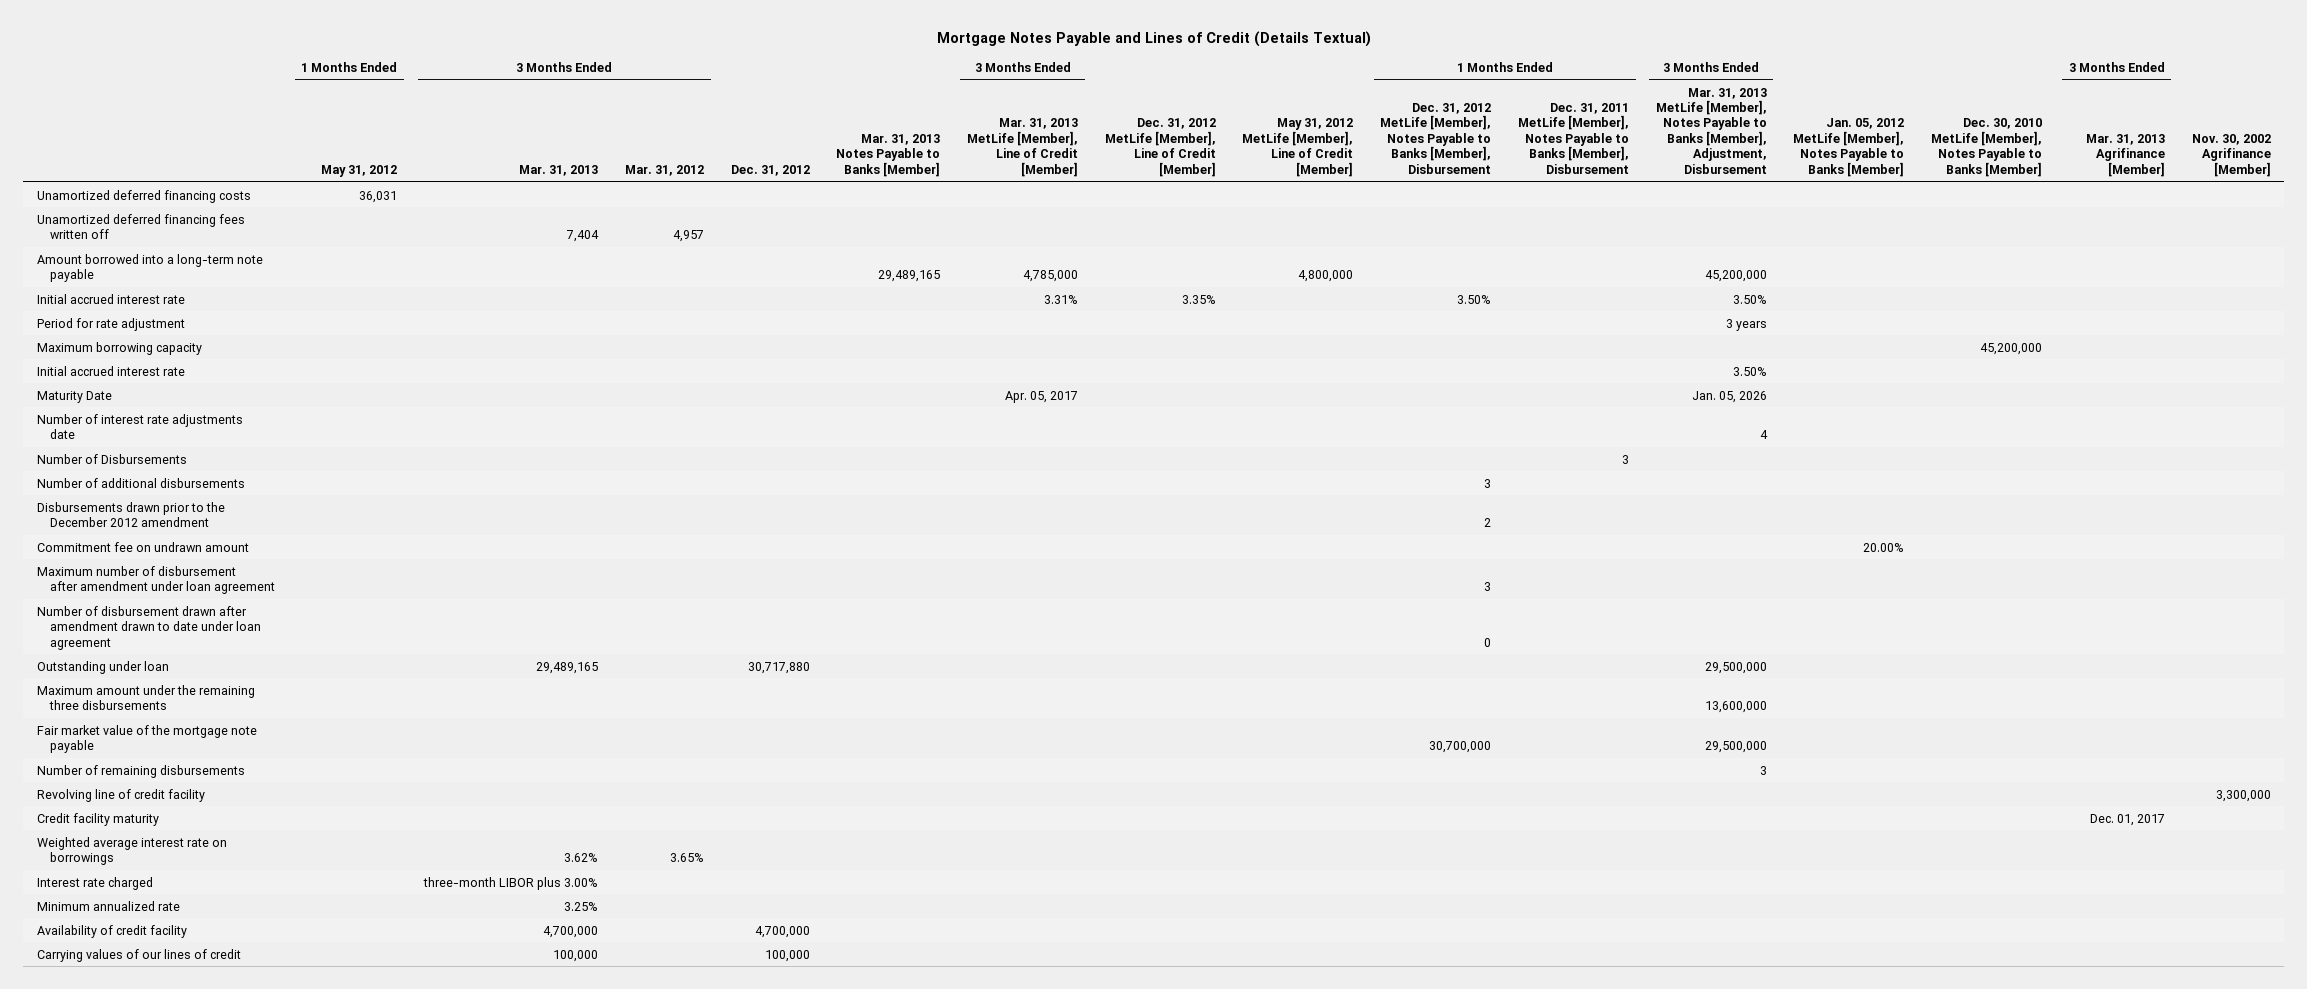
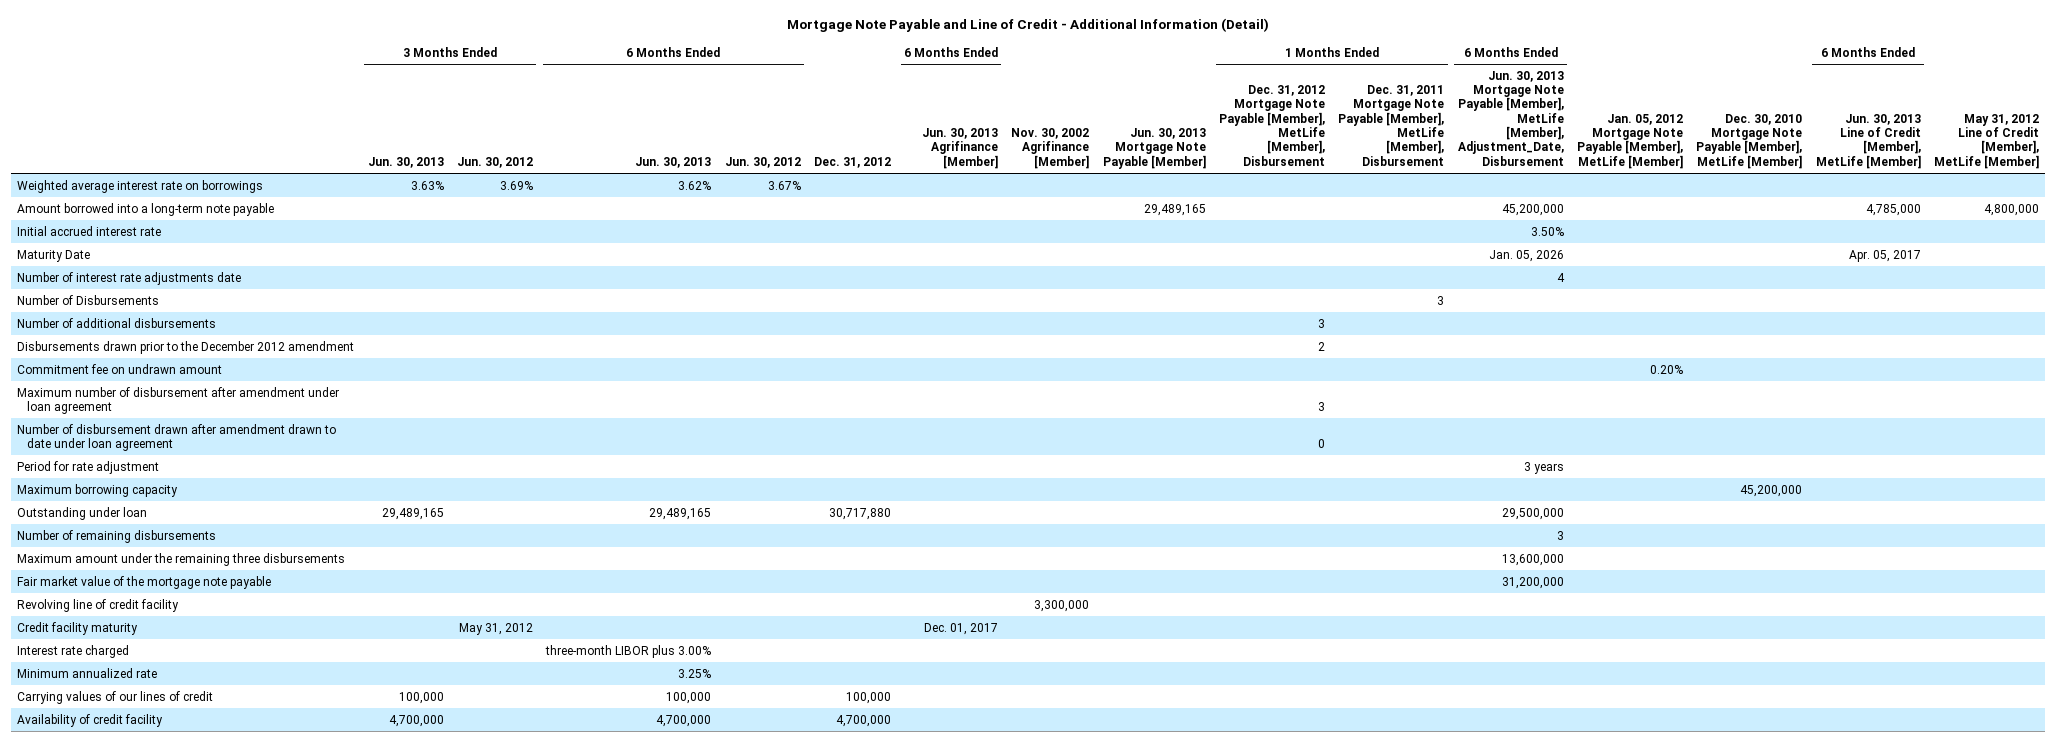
- Mortgage Notes Payable and Lines of Credit (Details Textual)
+ Mortgage Note Payable and Line of Credit - Additional Information (Detail)
- | 1 Months Ended May 31, 2012 | 3 Months Ended Mar. 31, 2013 | 3 Months Ended Mar. 31, 2012 | Dec. 31, 2012 | Mar. 31, 2013 Notes Payable to Banks [Member] | 3 Months Ended Mar. 31, 2013 MetLife [Member], Line of Credit [Member] | Dec. 31, 2012 MetLife [Member], Line of Credit [Member] | May 31, 2012 MetLife [Member], Line of Credit [Member] | 1 Months Ended Dec. 31, 2012 MetLife [Member], Notes Payable to Banks [Member], Disbursement | 1 Months Ended Dec. 31, 2011 MetLife [Member], Notes Payable to Banks [Member], Disbursement | 3 Months Ended Mar. 31, 2013 MetLife [Member], Notes Payable to Banks [Member], Adjustment, Disbursement | Jan. 05, 2012 MetLife [Member], Notes Payable to Banks [Member] | Dec. 30, 2010 MetLife [Member], Notes Payable to Banks [Member] | 3 Months Ended Mar. 31, 2013 Agrifinance [Member] | Nov. 30, 2002 Agrifinance [Member]
+ | 3 Months Ended Jun. 30, 2013 | 3 Months Ended Jun. 30, 2012 | 6 Months Ended Jun. 30, 2013 | 6 Months Ended Jun. 30, 2012 | Dec. 31, 2012 | 6 Months Ended Jun. 30, 2013 Agrifinance [Member] | Nov. 30, 2002 Agrifinance [Member] | Jun. 30, 2013 Mortgage Note Payable [Member] | 1 Months Ended Dec. 31, 2012 Mortgage Note Payable [Member], MetLife [Member], Disbursement | 1 Months Ended Dec. 31, 2011 Mortgage Note Payable [Member], MetLife [Member], Disbursement | 6 Months Ended Jun. 30, 2013 Mortgage Note Payable [Member], MetLife [Member], Adjustment_Date, Disbursement | Jan. 05, 2012 Mortgage Note Payable [Member], MetLife [Member] | Dec. 30, 2010 Mortgage Note Payable [Member], MetLife [Member] | 6 Months Ended Jun. 30, 2013 Line of Credit [Member], MetLife [Member] | May 31, 2012 Line of Credit [Member], MetLife [Member]
- Unamortized deferred financing costs | 36,031 | | | | | | | | | | | | | |
- Unamortized deferred financing fees written off | | 7,404 | 4,957 | | | | | | | | | | | |
moved up: Weighted average interest rate on borrowings | 3.63% | 3.69% | 3.62% | 3.67% | | | | | | | | | | |
- Initial accrued interest rate | | | | | | | | | | | 3.50% | | | |
moved down: Period for rate adjustment | | | | | | | | | | | 3 years | | | |
moved down: Maximum borrowing capacity | | | | | | | | | | | | | 45,200,000 | |
moved up: Number of remaining disbursements | | | | | | | | | | | 3 | | | |
moved down: Availability of credit facility | 4,700,000 | | 4,700,000 | | 4,700,000 | | | | | | | | | |

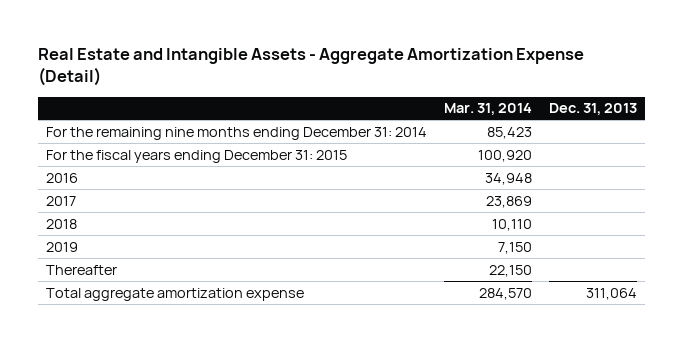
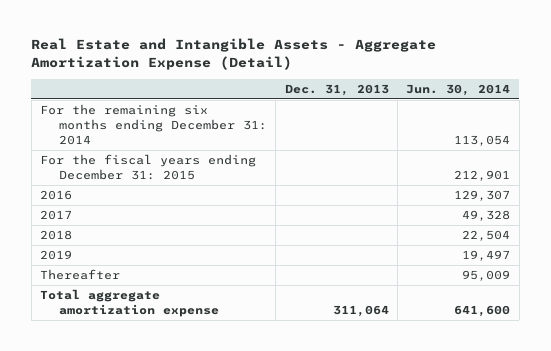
- | Mar. 31, 2014 | Dec. 31, 2013
+ | Dec. 31, 2013 | Jun. 30, 2014
- For the remaining nine months ending December 31: 2014 | 85,423 |
+ For the remaining six months ending December 31: 2014 | | 113,054

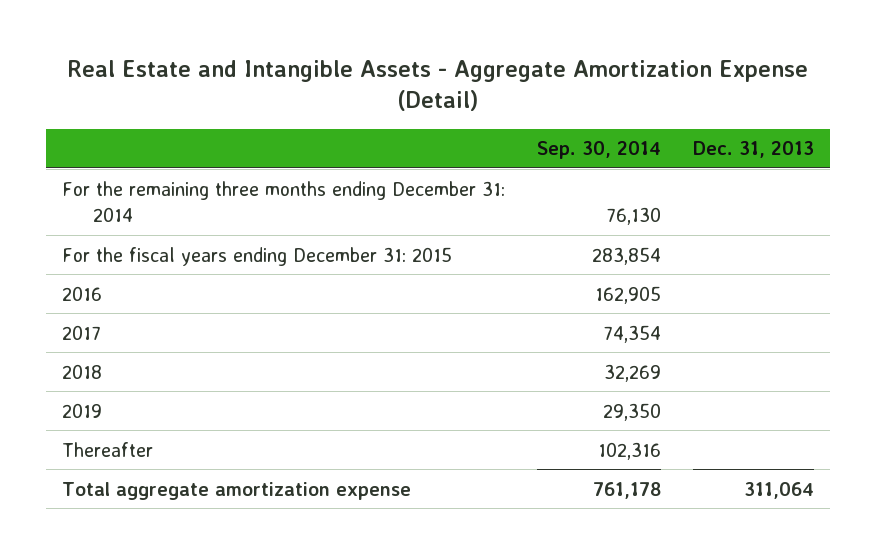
- | Dec. 31, 2013 | Jun. 30, 2014
+ | Sep. 30, 2014 | Dec. 31, 2013
- For the remaining six months ending December 31: 2014 | | 113,054
+ For the remaining three months ending December 31: 2014 | 76,130 |

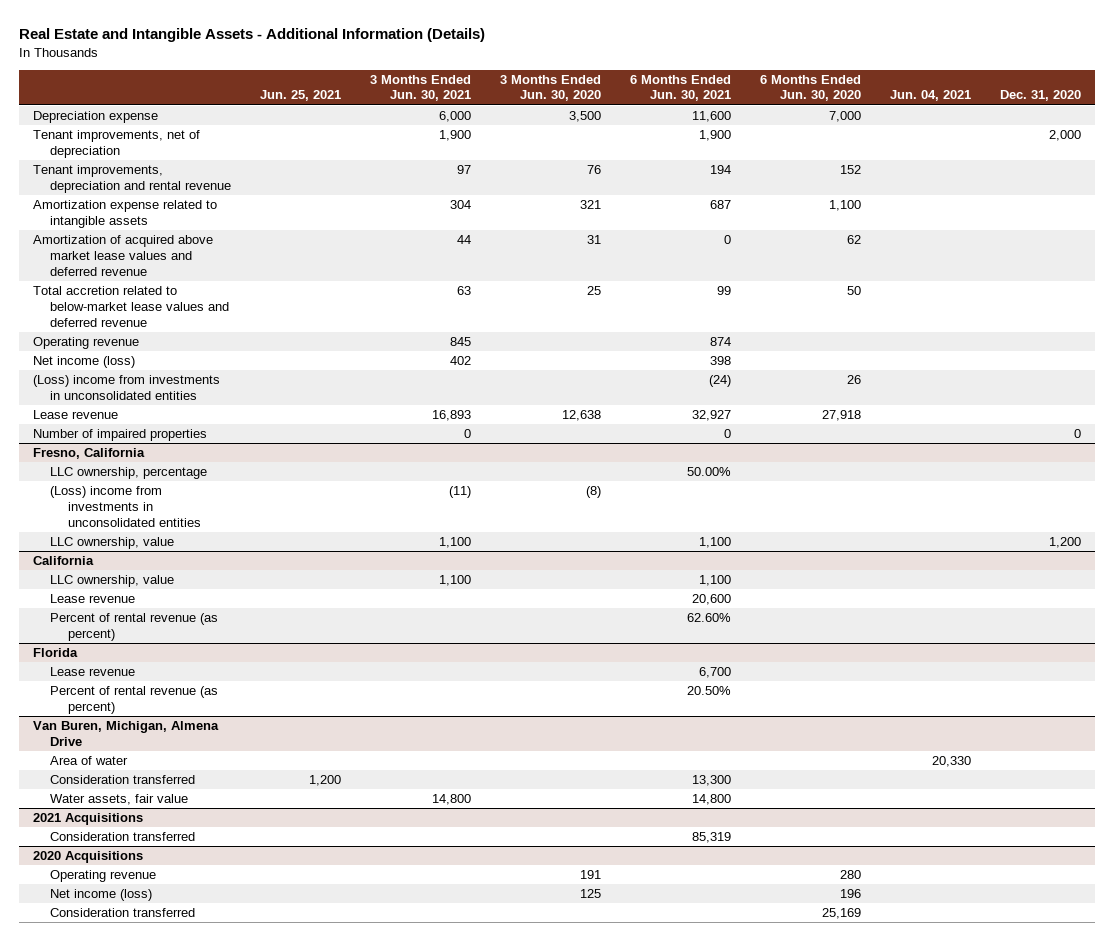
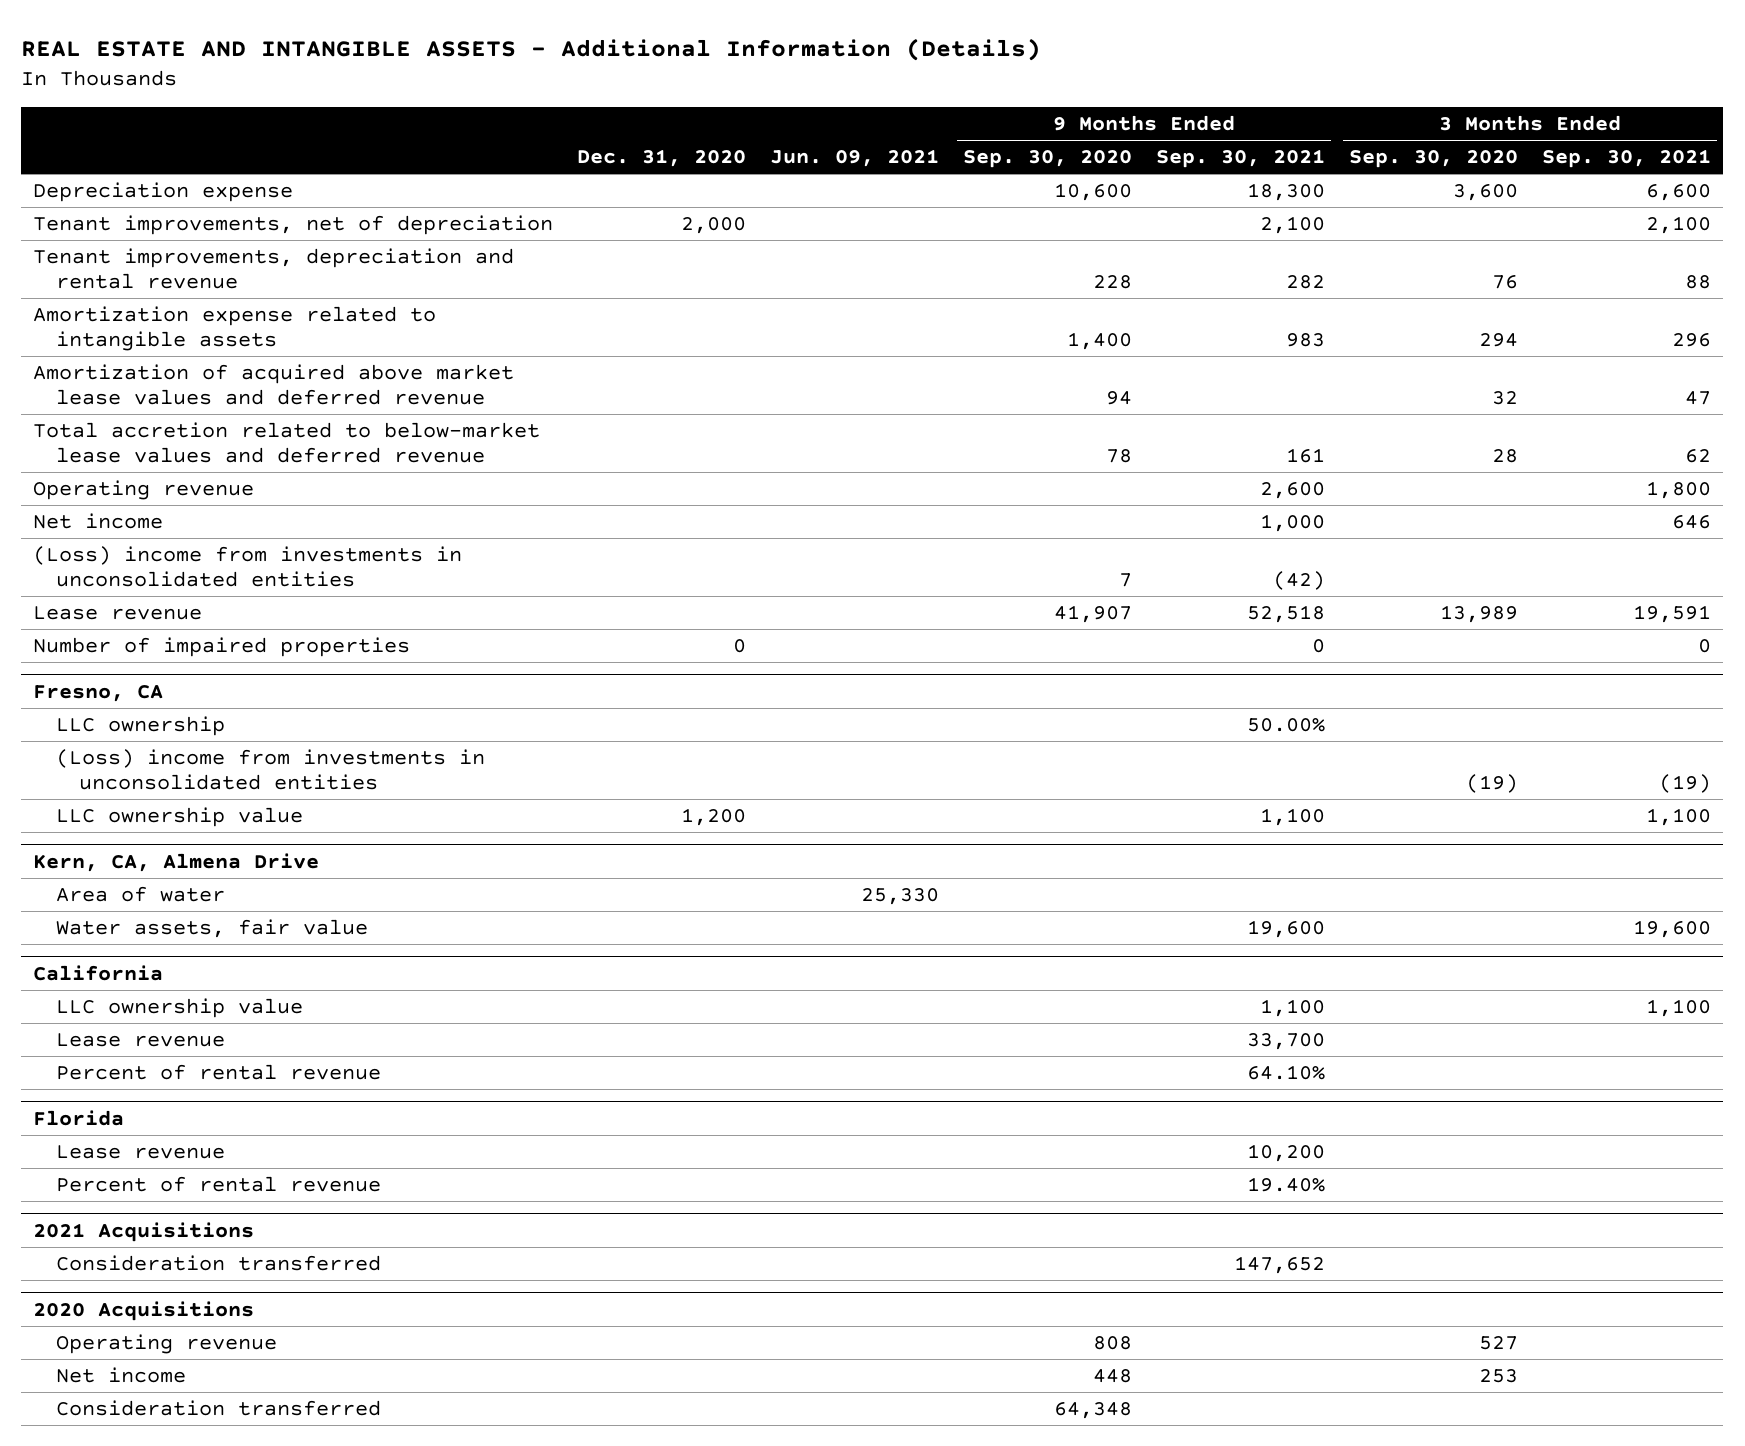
- Real Estate and Intangible Assets - Additional Information (Details)
+ REAL ESTATE AND INTANGIBLE ASSETS - Additional Information (Details)
- | Jun. 25, 2021 | 3 Months Ended Jun. 30, 2021 | 3 Months Ended Jun. 30, 2020 | 6 Months Ended Jun. 30, 2021 | 6 Months Ended Jun. 30, 2020 | Jun. 04, 2021 | Dec. 31, 2020
+ | Dec. 31, 2020 | Jun. 09, 2021 | 9 Months Ended Sep. 30, 2020 | 9 Months Ended Sep. 30, 2021 | 3 Months Ended Sep. 30, 2020 | 3 Months Ended Sep. 30, 2021
- Net income (loss) | | 402 | | 398 | | |
+ Net income | | | | 1,000 | | 646
- Fresno, California
- LLC ownership, percentage | | | | 50.00% | | |
+ Fresno, CA
+ LLC ownership | | | | 50.00% | |
- LLC ownership, value | | 1,100 | | 1,100 | | | 1,200
+ LLC ownership value | 1,200 | | | 1,100 | | 1,100
+ Kern, CA, Almena Drive
+ Area of water | | 25,330 | | | |
+ Water assets, fair value | | | | 19,600 | | 19,600
@ California
- LLC ownership, value | | 1,100 | | 1,100 | | |
+ LLC ownership value | | | | 1,100 | | 1,100
- Percent of rental revenue (as percent) | | | | 62.60% | | |
+ Percent of rental revenue | | | | 64.10% | |
@ Florida
- Percent of rental revenue (as percent) | | | | 20.50% | | |
- Van Buren, Michigan, Almena Drive
- Area of water | | | | | | 20,330 |
- Consideration transferred | 1,200 | | | 13,300 | | |
- Water assets, fair value | | 14,800 | | 14,800 | | |
@ Florida
+ Percent of rental revenue | | | | 19.40% | |
@ 2020 Acquisitions
- Net income (loss) | | | 125 | | 196 | |
+ Net income | | | 448 | | 253 |

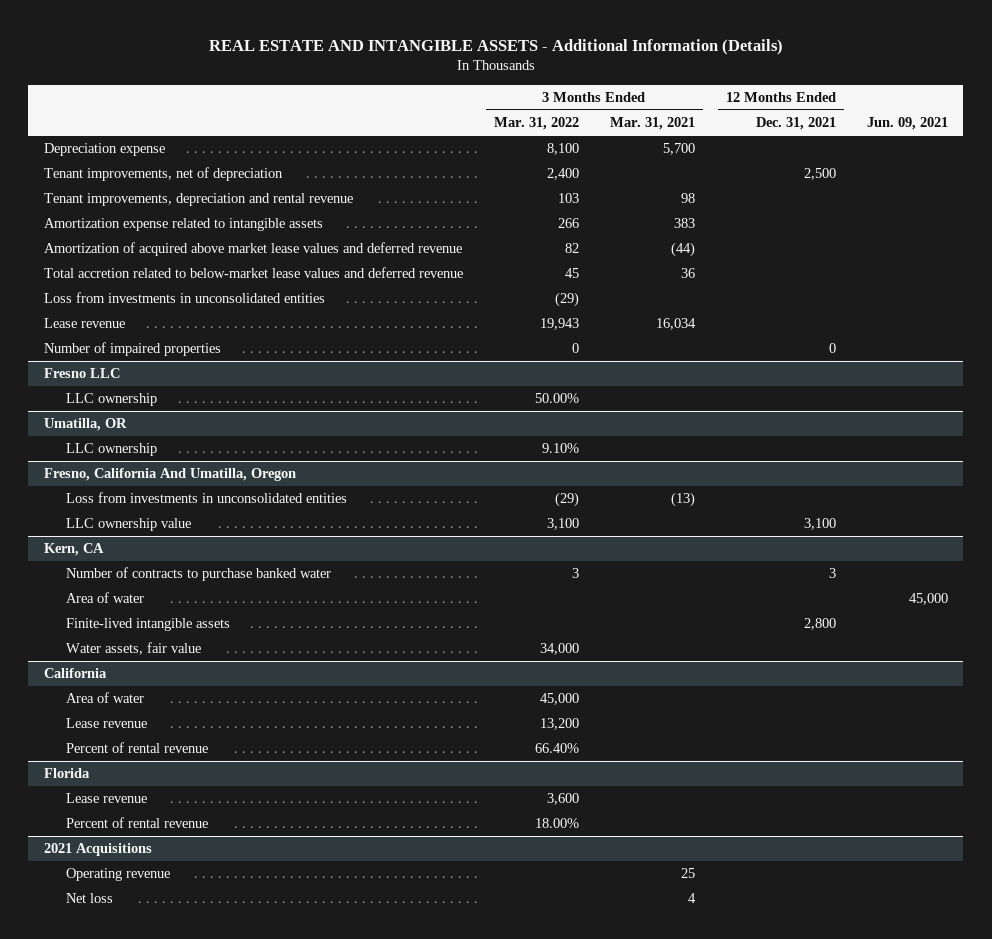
- | Dec. 31, 2020 | Jun. 09, 2021 | 9 Months Ended Sep. 30, 2020 | 9 Months Ended Sep. 30, 2021 | 3 Months Ended Sep. 30, 2020 | 3 Months Ended Sep. 30, 2021
+ | 3 Months Ended Mar. 31, 2022 | 3 Months Ended Mar. 31, 2021 | 12 Months Ended Dec. 31, 2021 | Jun. 09, 2021
- Operating revenue | | | | 2,600 | | 1,800
- Net income | | | | 1,000 | | 646
- (Loss) income from investments in unconsolidated entities | | | 7 | (42) | |
+ Loss from investments in unconsolidated entities | (29) | | |
- Fresno, CA
+ Fresno LLC
- (Loss) income from investments in unconsolidated entities | | | | | (19) | (19)
- LLC ownership value | 1,200 | | | 1,100 | | 1,100
- Kern, CA, Almena Drive
- Area of water | | 25,330 | | | |
+ Umatilla, OR
+ LLC ownership | 9.10% | | |
+ Fresno, California And Umatilla, Oregon
+ Loss from investments in unconsolidated entities | (29) | (13) | |
+ LLC ownership value | 3,100 | | 3,100 |
+ Kern, CA
+ Number of contracts to purchase banked water | 3 | | 3 |
+ Area of water | | | | 45,000
+ Finite-lived intangible assets | | | 2,800 |
@ California
- LLC ownership value | | | | 1,100 | | 1,100
+ Area of water | 45,000 | | |
@ 2021 Acquisitions
- Consideration transferred | | | | 147,652 | |
- 2020 Acquisitions
- Operating revenue | | | 808 | | 527 |
- Net income | | | 448 | | 253 |
- Consideration transferred | | | 64,348 | | |
@ 2021 Acquisitions
+ Operating revenue | | 25 | |
+ Net loss | | 4 | |

